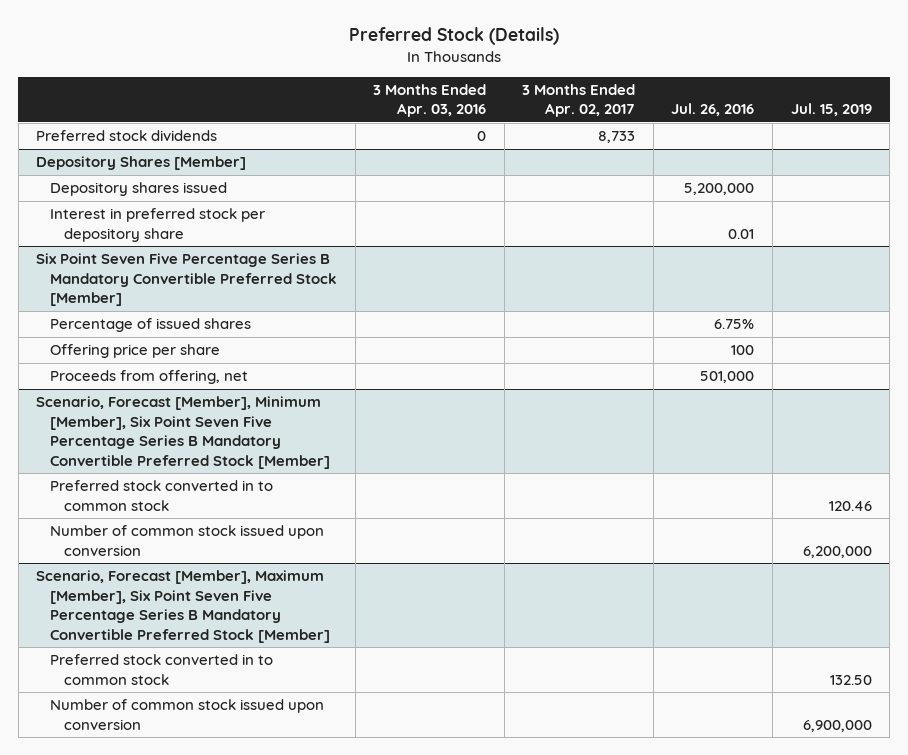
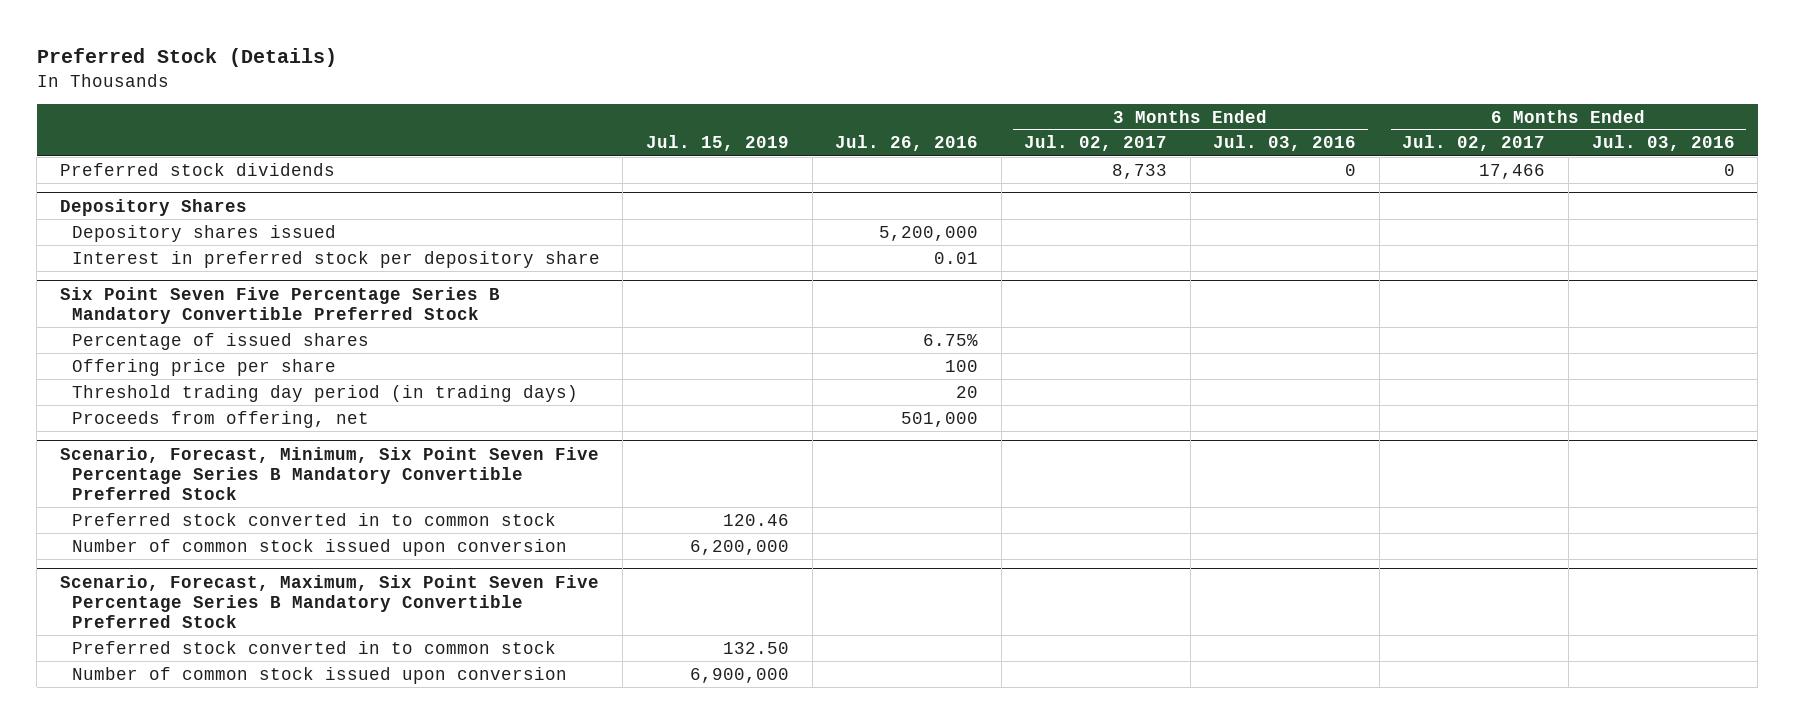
- | 3 Months Ended Apr. 03, 2016 | 3 Months Ended Apr. 02, 2017 | Jul. 26, 2016 | Jul. 15, 2019
+ | Jul. 15, 2019 | Jul. 26, 2016 | 3 Months Ended Jul. 02, 2017 | 3 Months Ended Jul. 03, 2016 | 6 Months Ended Jul. 02, 2017 | 6 Months Ended Jul. 03, 2016
- Depository Shares [Member]
+ Depository Shares
- Six Point Seven Five Percentage Series B Mandatory Convertible Preferred Stock [Member]
+ Six Point Seven Five Percentage Series B Mandatory Convertible Preferred Stock
+ Threshold trading day period (in trading days) | | 20 | | | |
- Scenario, Forecast [Member], Minimum [Member], Six Point Seven Five Percentage Series B Mandatory Convertible Preferred Stock [Member]
+ Scenario, Forecast, Minimum, Six Point Seven Five Percentage Series B Mandatory Convertible Preferred Stock
- Scenario, Forecast [Member], Maximum [Member], Six Point Seven Five Percentage Series B Mandatory Convertible Preferred Stock [Member]
+ Scenario, Forecast, Maximum, Six Point Seven Five Percentage Series B Mandatory Convertible Preferred Stock

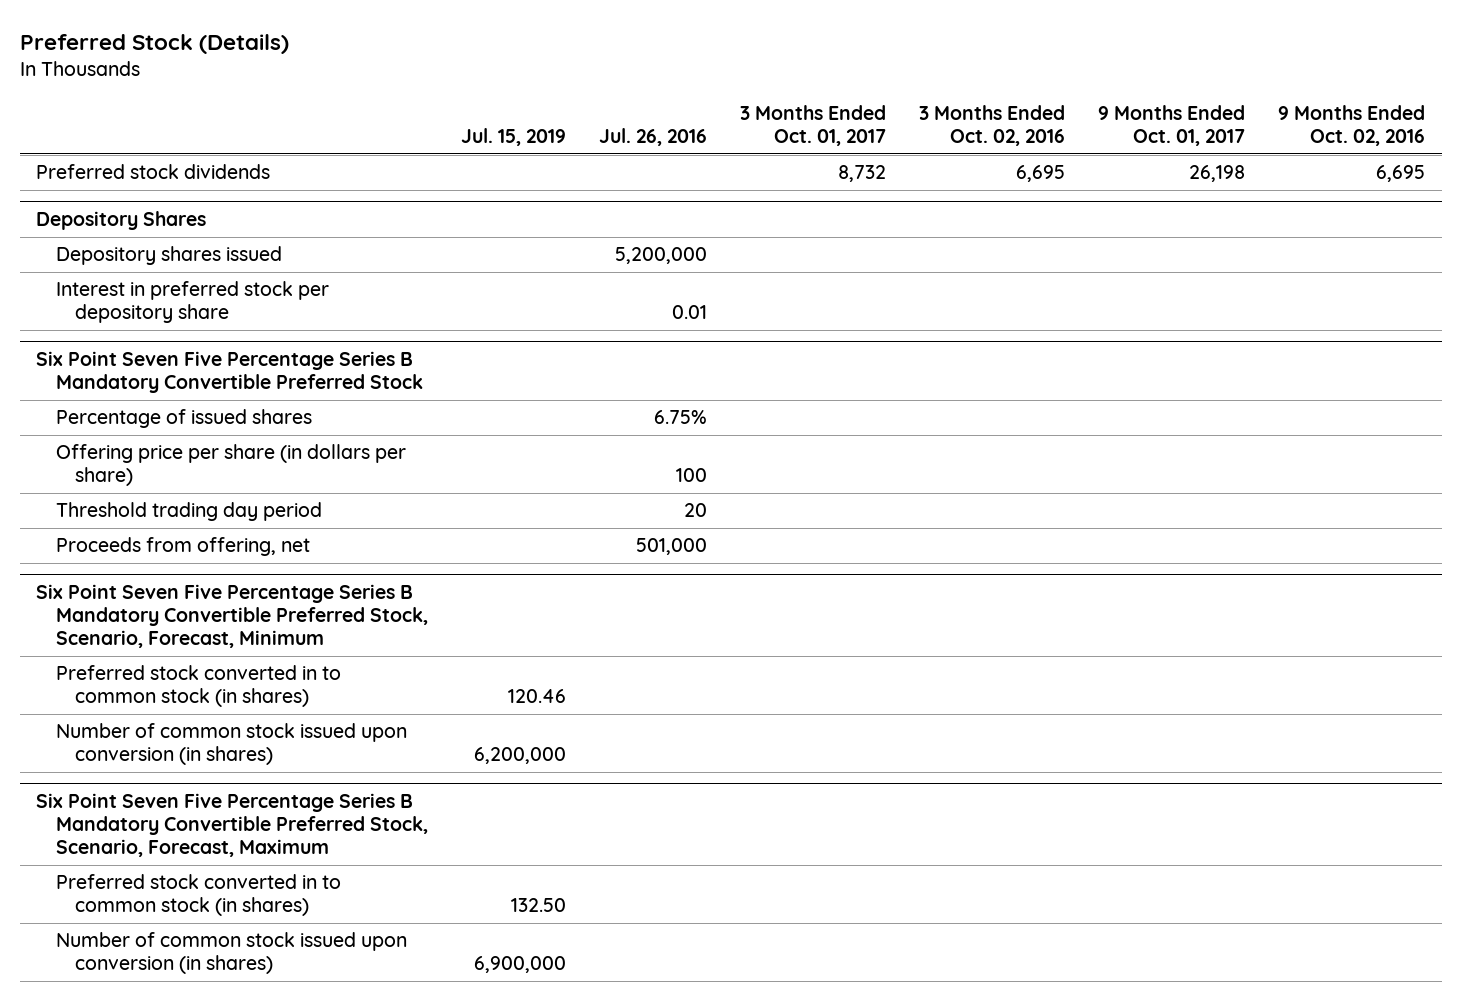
- | Jul. 15, 2019 | Jul. 26, 2016 | 3 Months Ended Jul. 02, 2017 | 3 Months Ended Jul. 03, 2016 | 6 Months Ended Jul. 02, 2017 | 6 Months Ended Jul. 03, 2016
+ | Jul. 15, 2019 | Jul. 26, 2016 | 3 Months Ended Oct. 01, 2017 | 3 Months Ended Oct. 02, 2016 | 9 Months Ended Oct. 01, 2017 | 9 Months Ended Oct. 02, 2016
@ Six Point Seven Five Percentage Series B Mandatory Convertible Preferred Stock
- Offering price per share | | 100 | | | |
- Threshold trading day period (in trading days) | | 20 | | | |
+ Offering price per share (in dollars per share) | | 100 | | | |
+ Threshold trading day period | | 20 | | | |
- Scenario, Forecast, Minimum, Six Point Seven Five Percentage Series B Mandatory Convertible Preferred Stock
- Preferred stock converted in to common stock | 120.46 | | | | |
- Number of common stock issued upon conversion | 6,200,000 | | | | |
- Scenario, Forecast, Maximum, Six Point Seven Five Percentage Series B Mandatory Convertible Preferred Stock
- Preferred stock converted in to common stock | 132.50 | | | | |
- Number of common stock issued upon conversion | 6,900,000 | | | | |
+ Six Point Seven Five Percentage Series B Mandatory Convertible Preferred Stock, Scenario, Forecast, Minimum
+ Preferred stock converted in to common stock (in shares) | 120.46 | | | | |
+ Number of common stock issued upon conversion (in shares) | 6,200,000 | | | | |
+ Six Point Seven Five Percentage Series B Mandatory Convertible Preferred Stock, Scenario, Forecast, Maximum
+ Preferred stock converted in to common stock (in shares) | 132.50 | | | | |
+ Number of common stock issued upon conversion (in shares) | 6,900,000 | | | | |

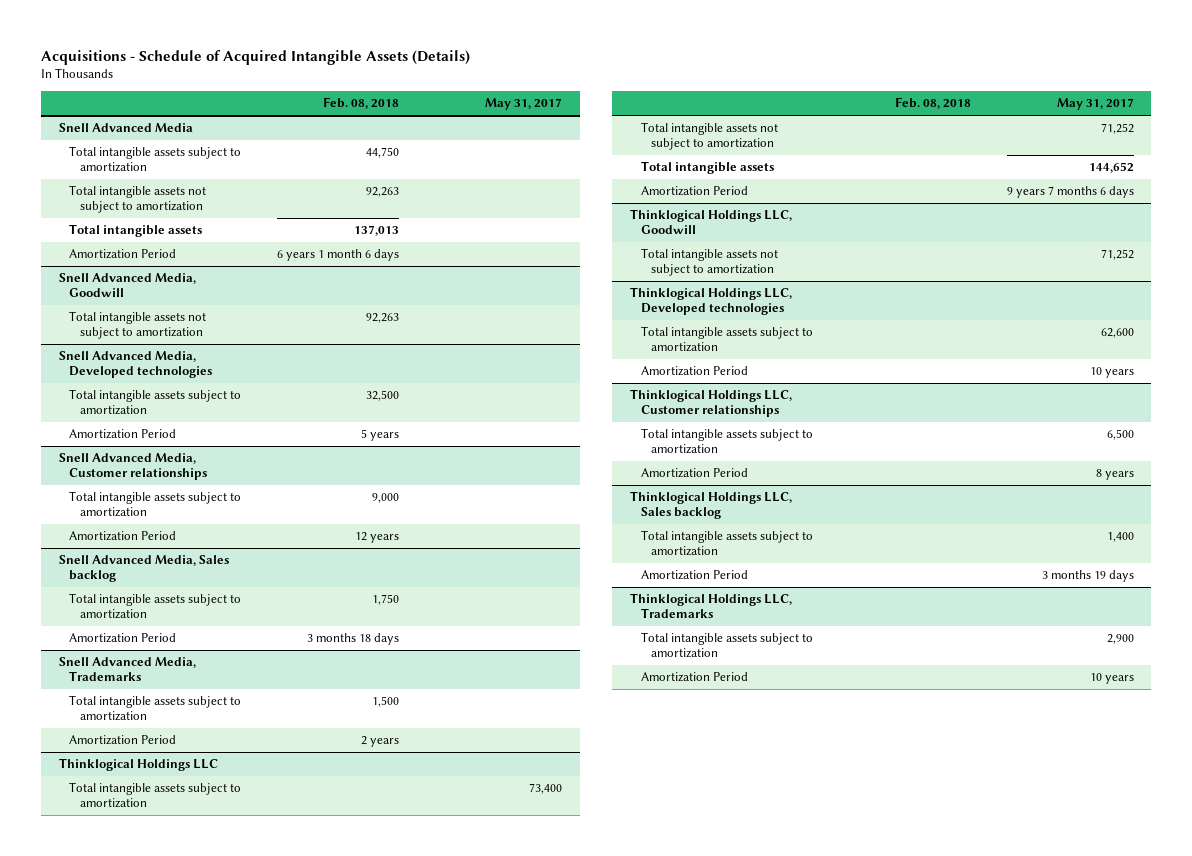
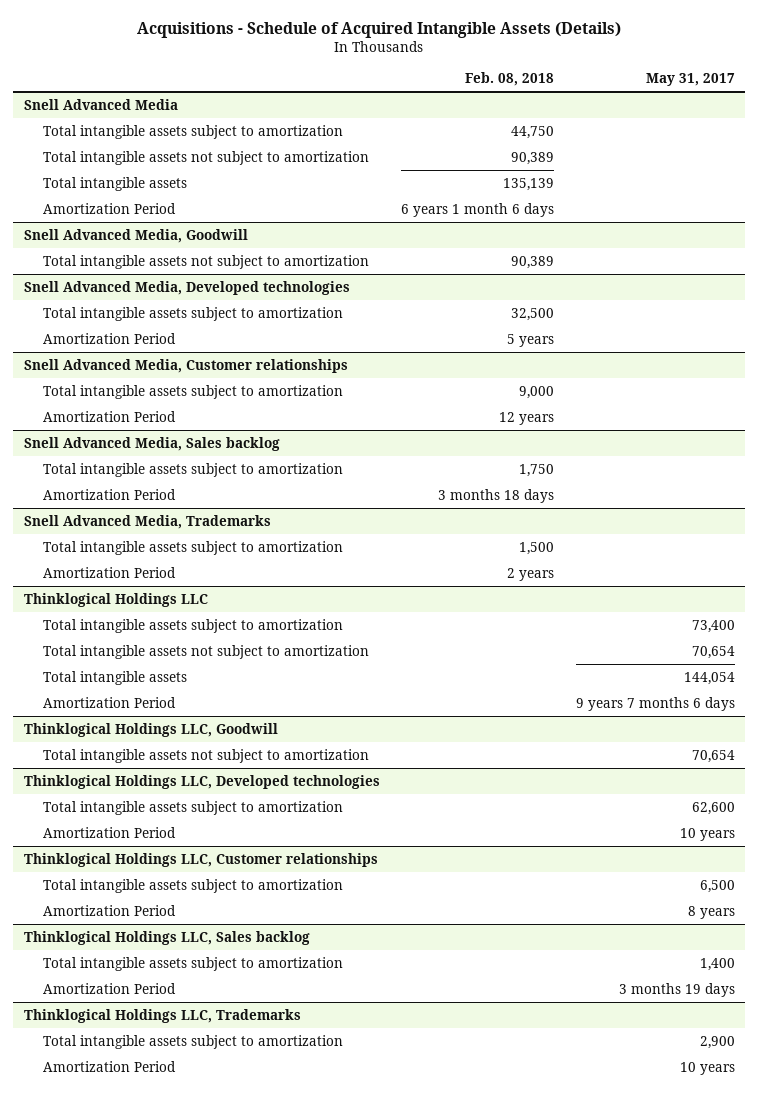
@ Snell Advanced Media
- Total intangible assets not subject to amortization | 92,263 |
- Total intangible assets | 137,013 |
+ Total intangible assets not subject to amortization | 90,389 |
+ Total intangible assets | 135,139 |
@ Snell Advanced Media, Goodwill
- Total intangible assets not subject to amortization | 92,263 |
+ Total intangible assets not subject to amortization | 90,389 |
@ Thinklogical Holdings LLC
- Total intangible assets not subject to amortization | | 71,252
- Total intangible assets | | 144,652
+ Total intangible assets not subject to amortization | | 70,654
+ Total intangible assets | | 144,054
@ Thinklogical Holdings LLC, Goodwill
- Total intangible assets not subject to amortization | | 71,252
+ Total intangible assets not subject to amortization | | 70,654

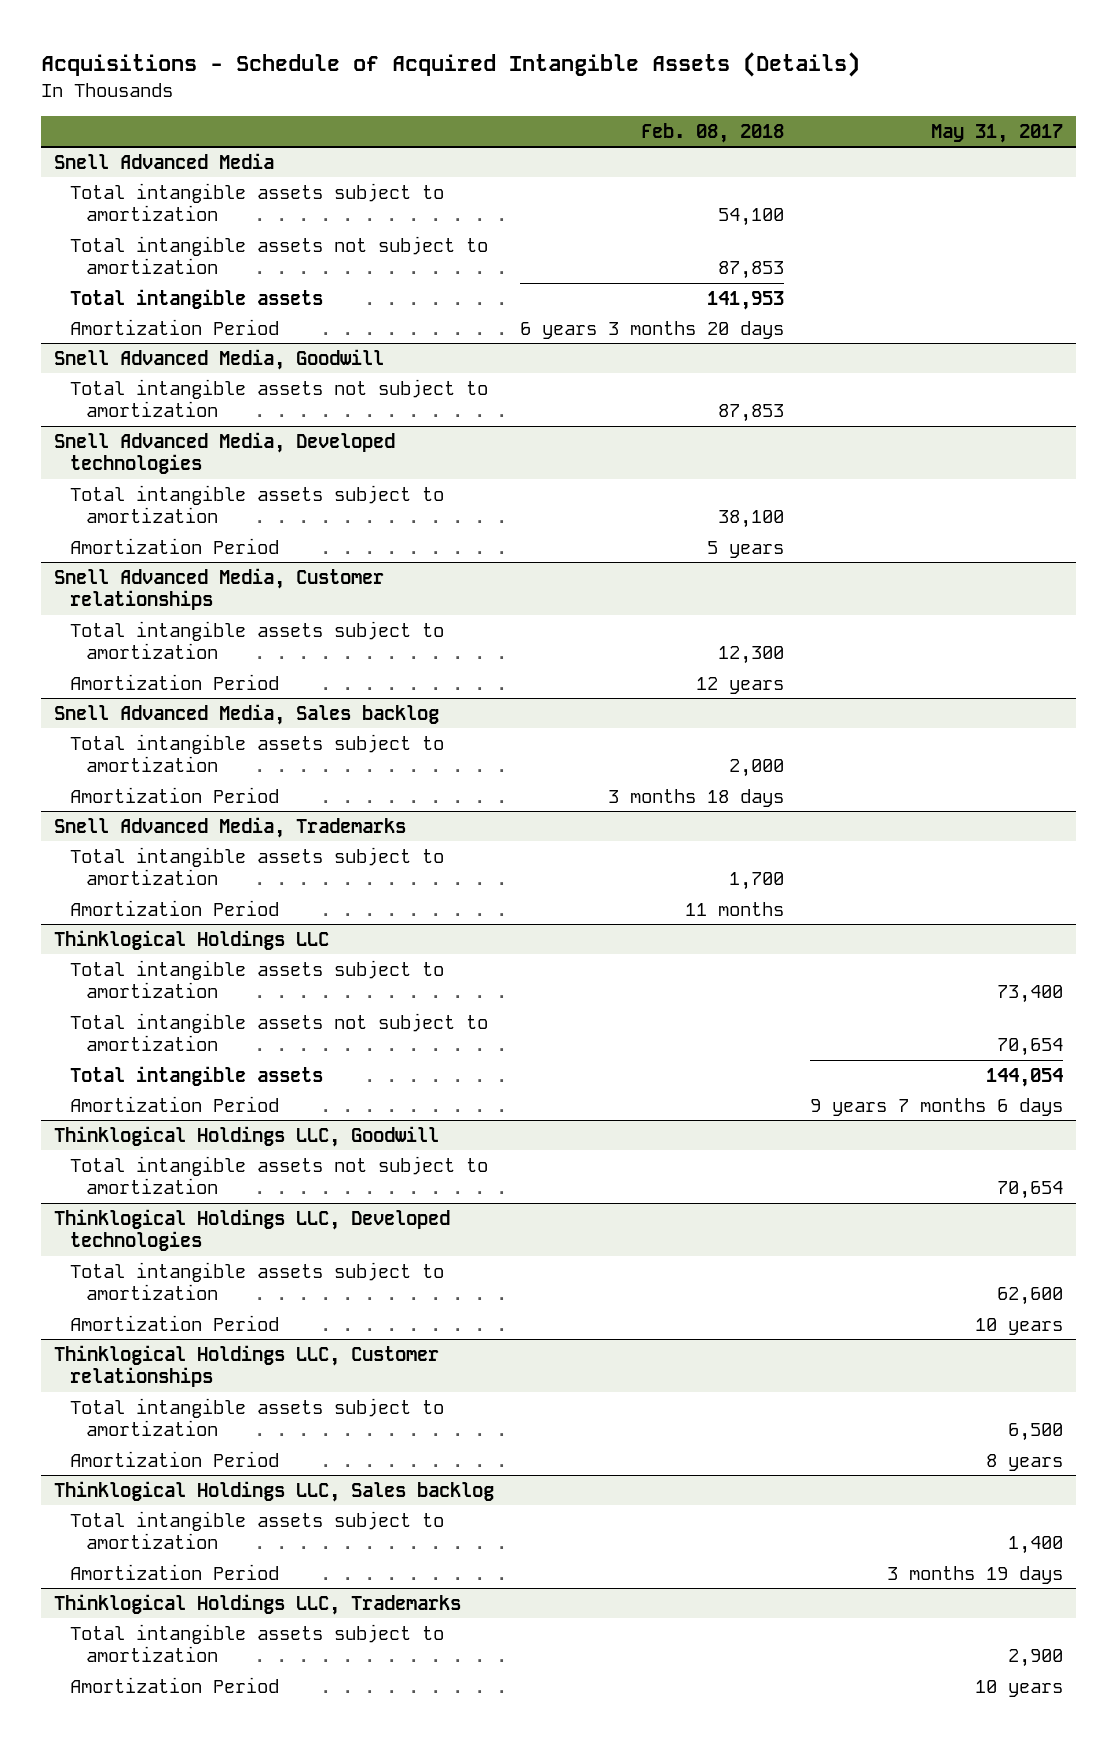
@ Snell Advanced Media
- Total intangible assets subject to amortization | 44,750 |
- Total intangible assets not subject to amortization | 90,389 |
- Total intangible assets | 135,139 |
- Amortization Period | 6 years 1 month 6 days |
+ Total intangible assets subject to amortization | 54,100 |
+ Total intangible assets not subject to amortization | 87,853 |
+ Total intangible assets | 141,953 |
+ Amortization Period | 6 years 3 months 20 days |
@ Snell Advanced Media, Goodwill
- Total intangible assets not subject to amortization | 90,389 |
+ Total intangible assets not subject to amortization | 87,853 |
@ Snell Advanced Media, Developed technologies
- Total intangible assets subject to amortization | 32,500 |
+ Total intangible assets subject to amortization | 38,100 |
@ Snell Advanced Media, Customer relationships
- Total intangible assets subject to amortization | 9,000 |
+ Total intangible assets subject to amortization | 12,300 |
@ Snell Advanced Media, Sales backlog
- Total intangible assets subject to amortization | 1,750 |
+ Total intangible assets subject to amortization | 2,000 |
@ Snell Advanced Media, Trademarks
- Total intangible assets subject to amortization | 1,500 |
- Amortization Period | 2 years |
+ Total intangible assets subject to amortization | 1,700 |
+ Amortization Period | 11 months |

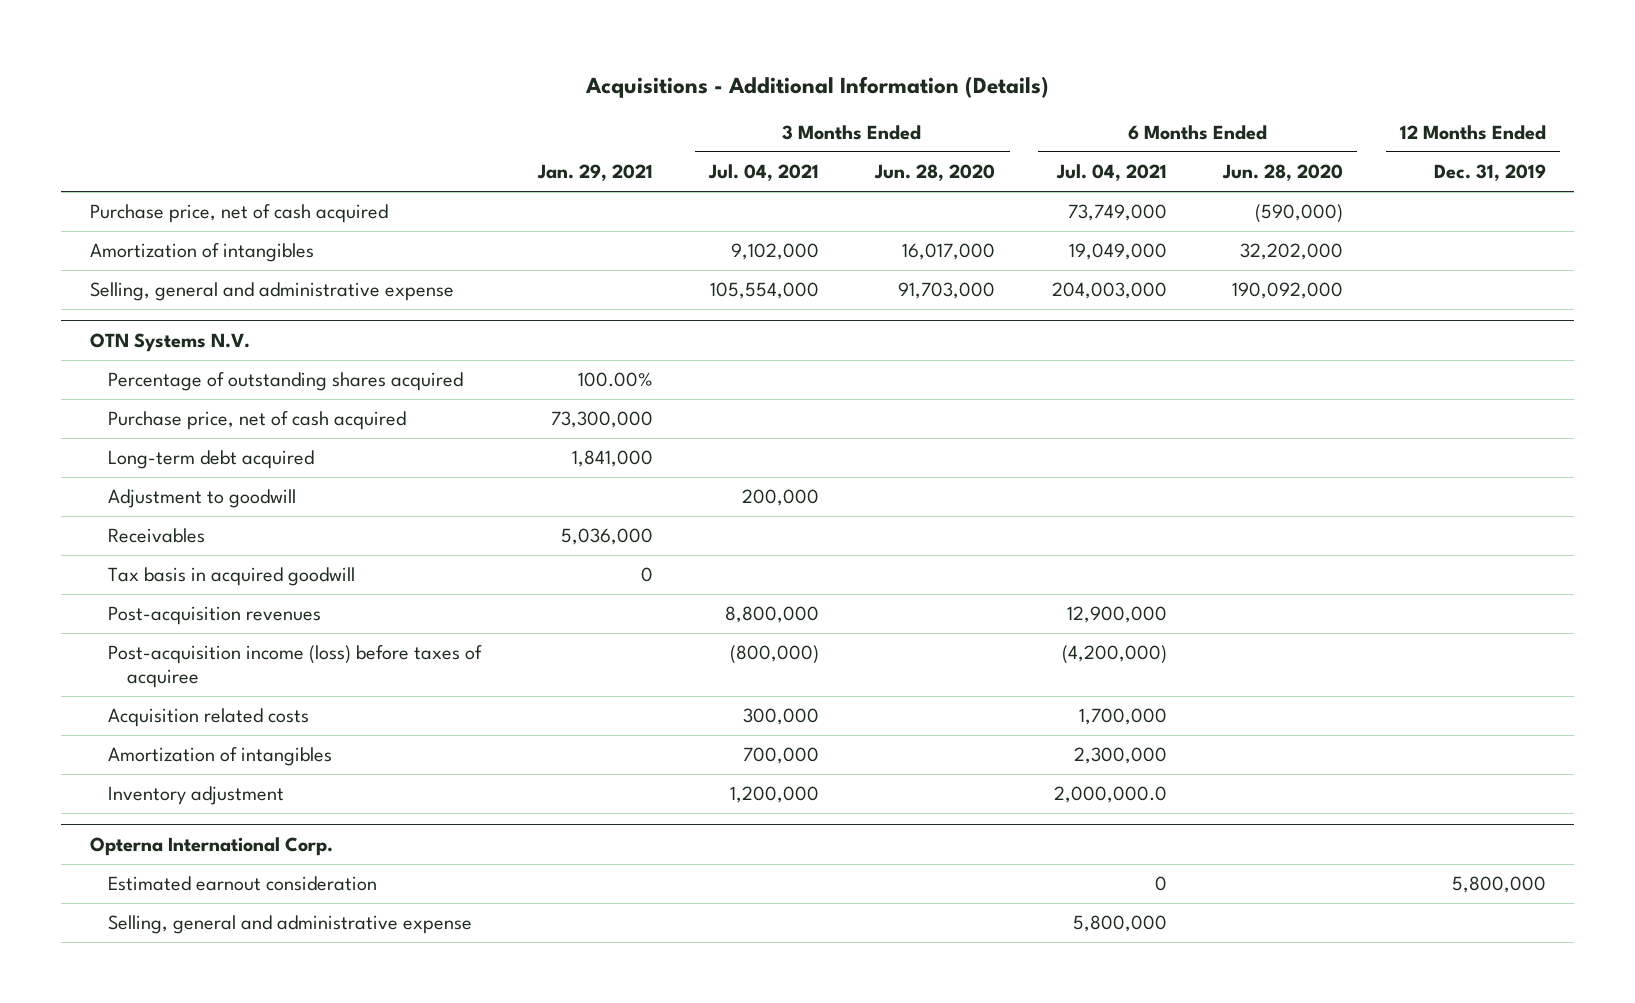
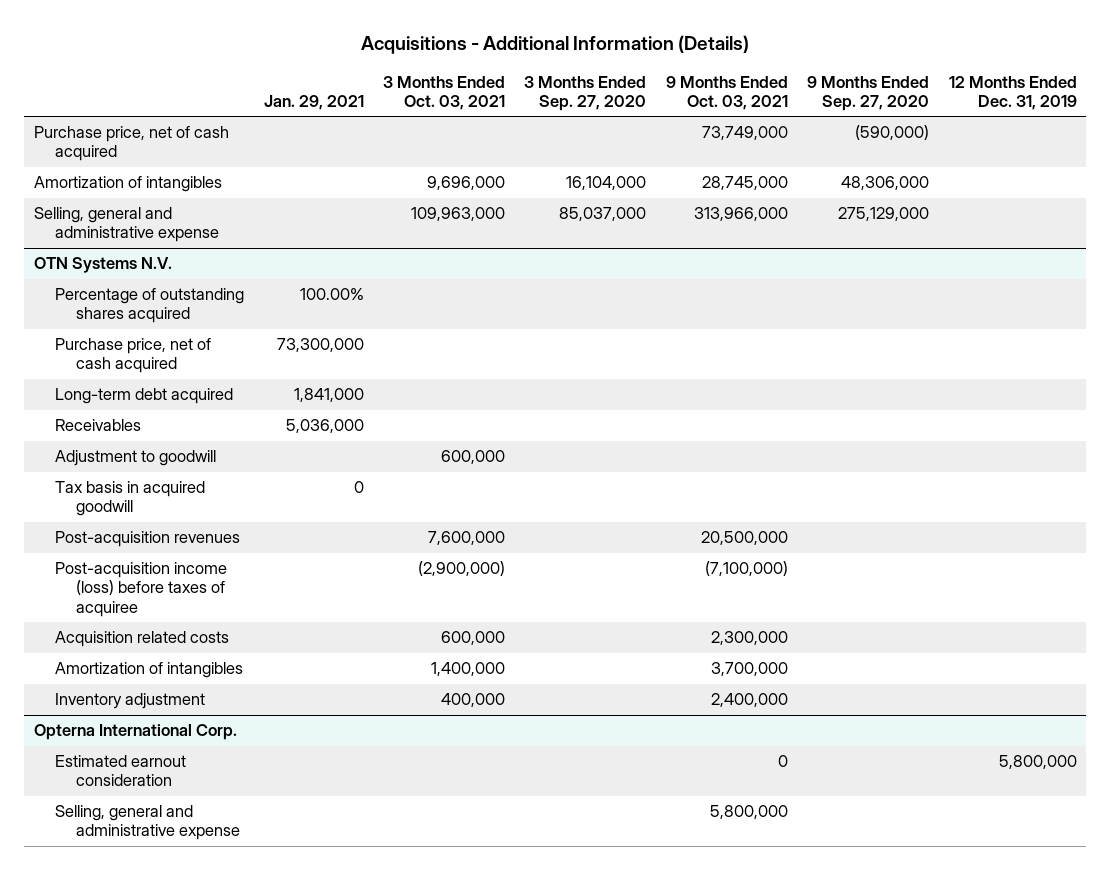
- | Jan. 29, 2021 | 3 Months Ended Jul. 04, 2021 | 3 Months Ended Jun. 28, 2020 | 6 Months Ended Jul. 04, 2021 | 6 Months Ended Jun. 28, 2020 | 12 Months Ended Dec. 31, 2019
+ | Jan. 29, 2021 | 3 Months Ended Oct. 03, 2021 | 3 Months Ended Sep. 27, 2020 | 9 Months Ended Oct. 03, 2021 | 9 Months Ended Sep. 27, 2020 | 12 Months Ended Dec. 31, 2019
@ OTN Systems N.V.
moved down: Adjustment to goodwill | | 600,000 | | | |

